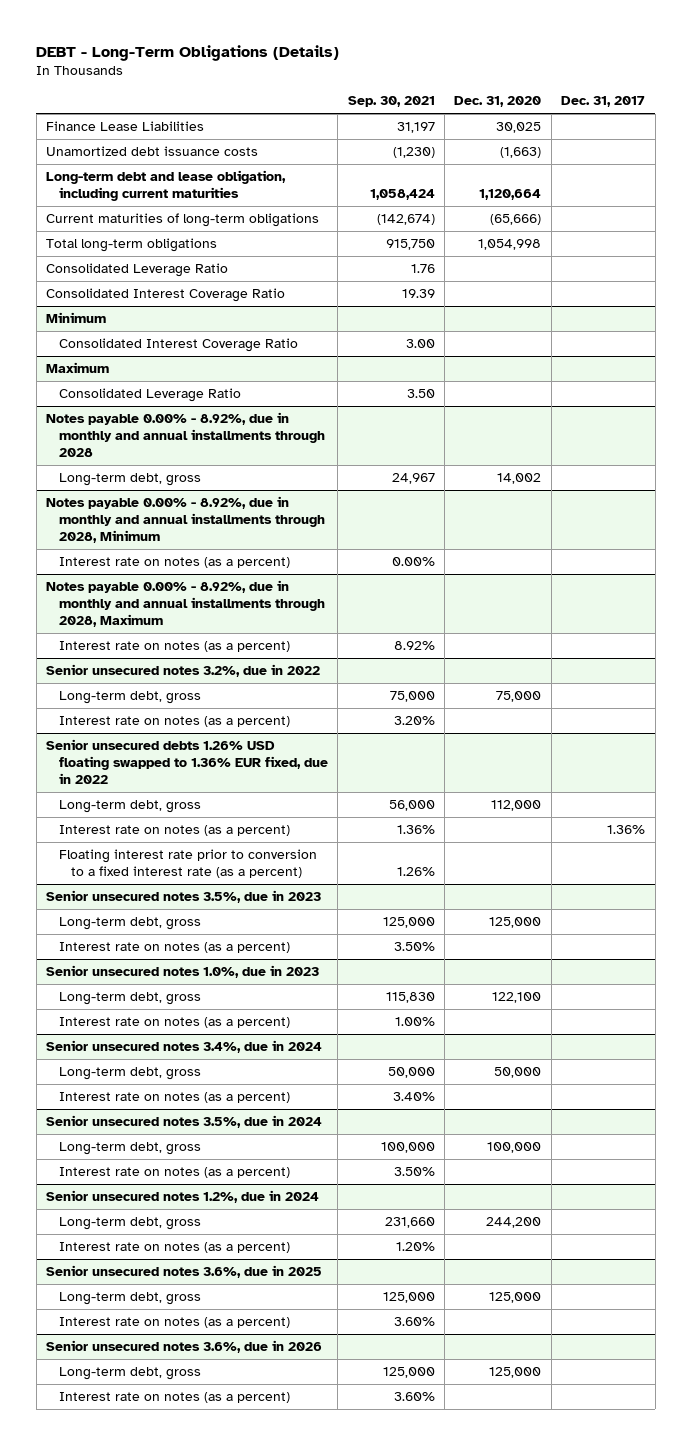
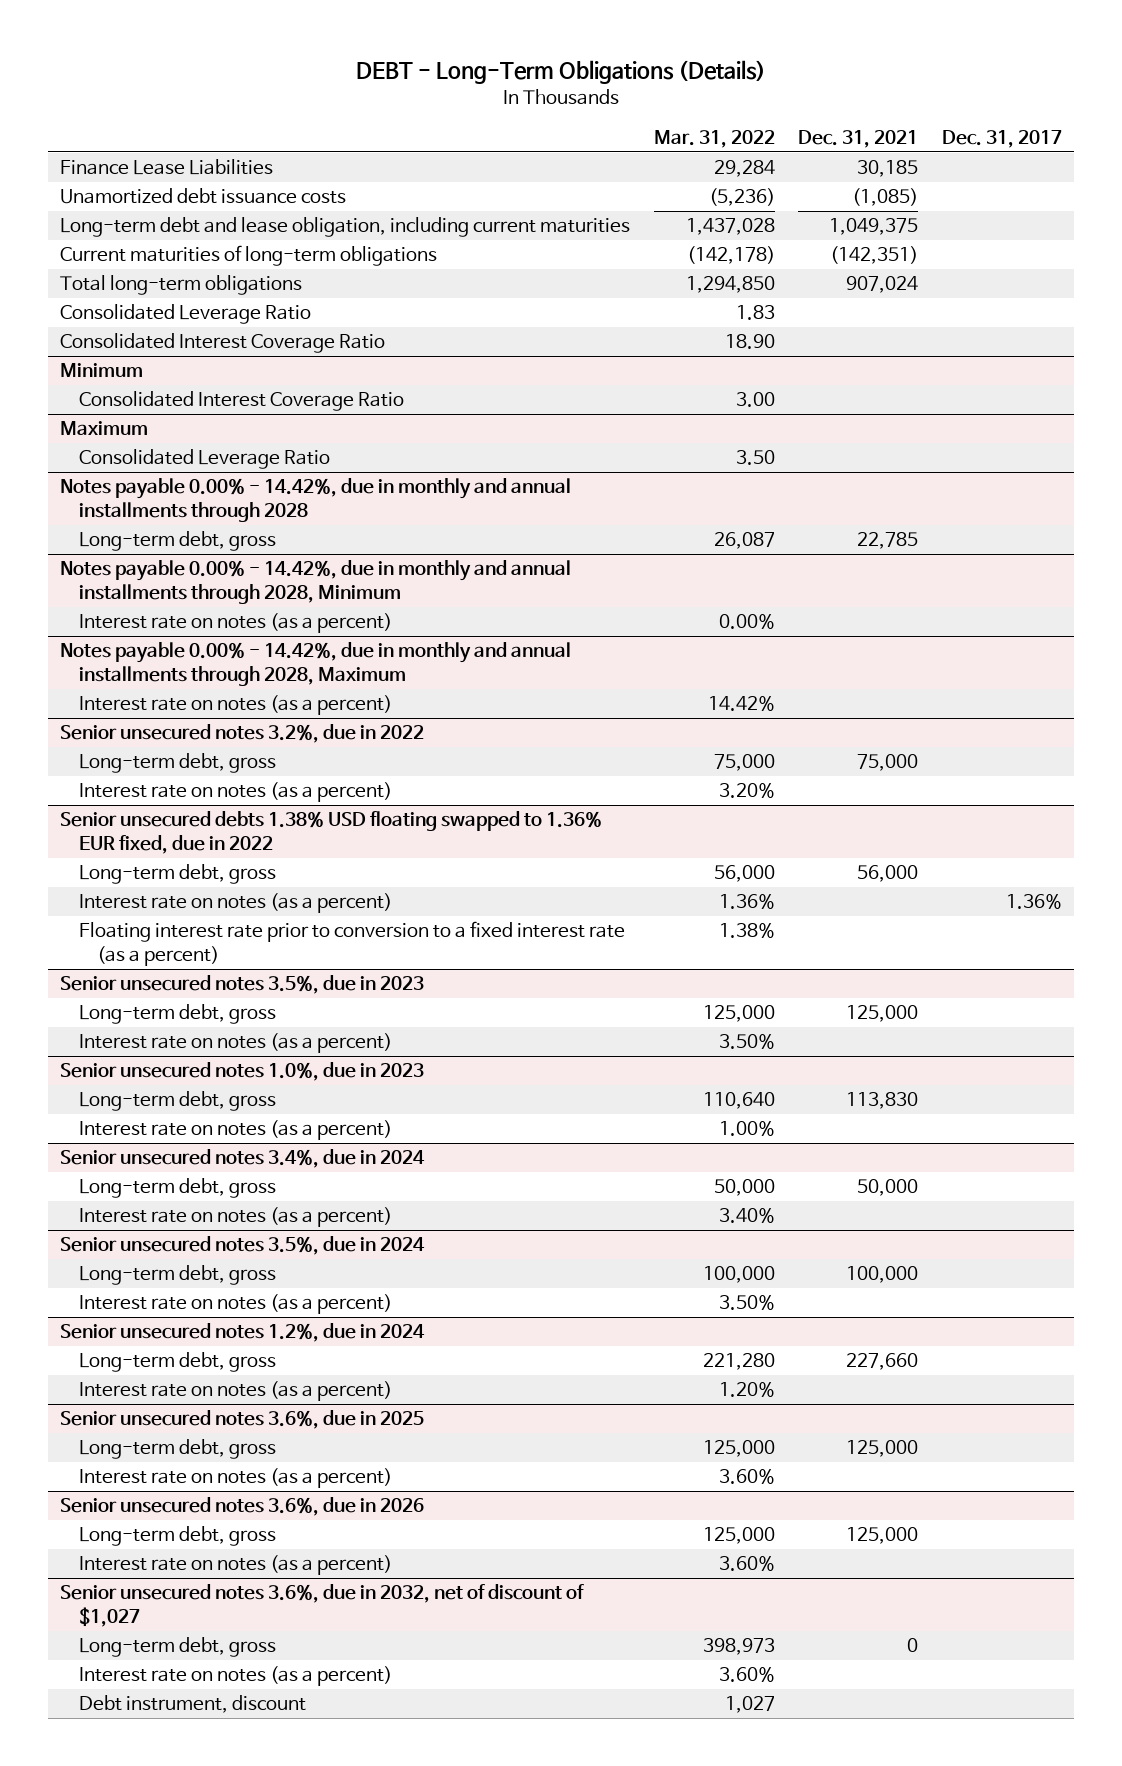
- | Sep. 30, 2021 | Dec. 31, 2020 | Dec. 31, 2017
+ | Mar. 31, 2022 | Dec. 31, 2021 | Dec. 31, 2017
- Notes payable 0.00% - 8.92%, due in monthly and annual installments through 2028
+ Notes payable 0.00% - 14.42%, due in monthly and annual installments through 2028
- Notes payable 0.00% - 8.92%, due in monthly and annual installments through 2028, Minimum
+ Notes payable 0.00% - 14.42%, due in monthly and annual installments through 2028, Minimum
- Notes payable 0.00% - 8.92%, due in monthly and annual installments through 2028, Maximum
+ Notes payable 0.00% - 14.42%, due in monthly and annual installments through 2028, Maximum
- Senior unsecured debts 1.26% USD floating swapped to 1.36% EUR fixed, due in 2022
+ Senior unsecured debts 1.38% USD floating swapped to 1.36% EUR fixed, due in 2022
+ Senior unsecured notes 3.6%, due in 2032, net of discount of $1,027
+ Long-term debt, gross | 398,973 | 0 |
+ Interest rate on notes (as a percent) | 3.60% | |
+ Debt instrument, discount | 1,027 | |

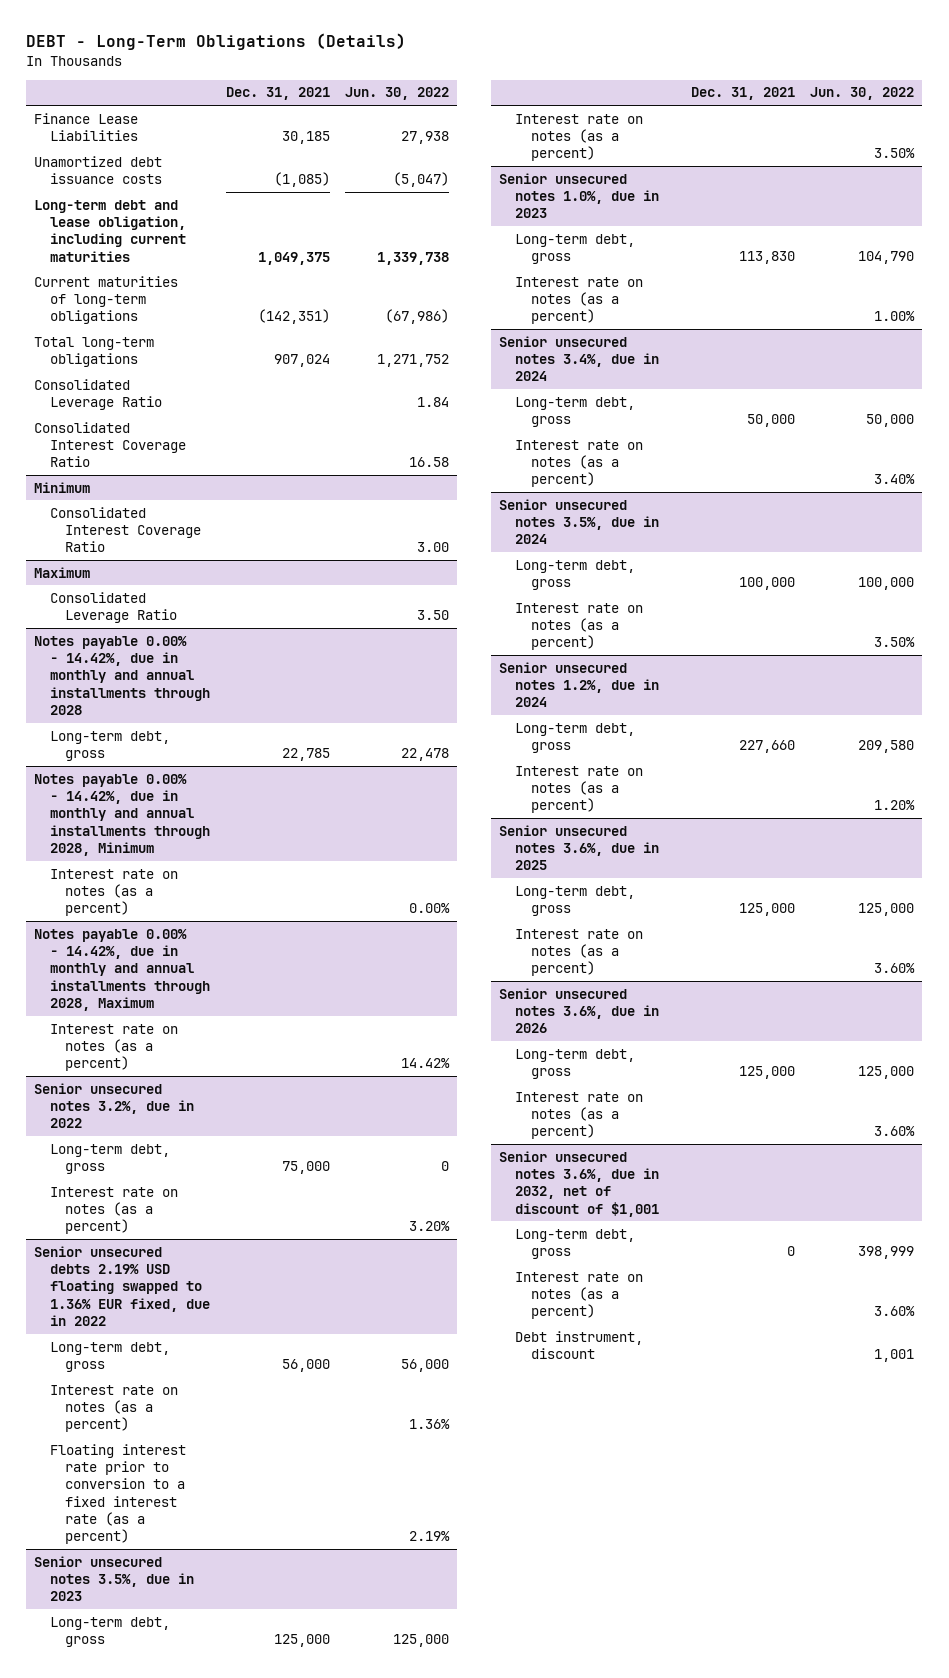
- | Mar. 31, 2022 | Dec. 31, 2021 | Dec. 31, 2017
+ | Dec. 31, 2021 | Jun. 30, 2022
- Senior unsecured debts 1.38% USD floating swapped to 1.36% EUR fixed, due in 2022
+ Senior unsecured debts 2.19% USD floating swapped to 1.36% EUR fixed, due in 2022
- Senior unsecured notes 3.6%, due in 2032, net of discount of $1,027
+ Senior unsecured notes 3.6%, due in 2032, net of discount of $1,001

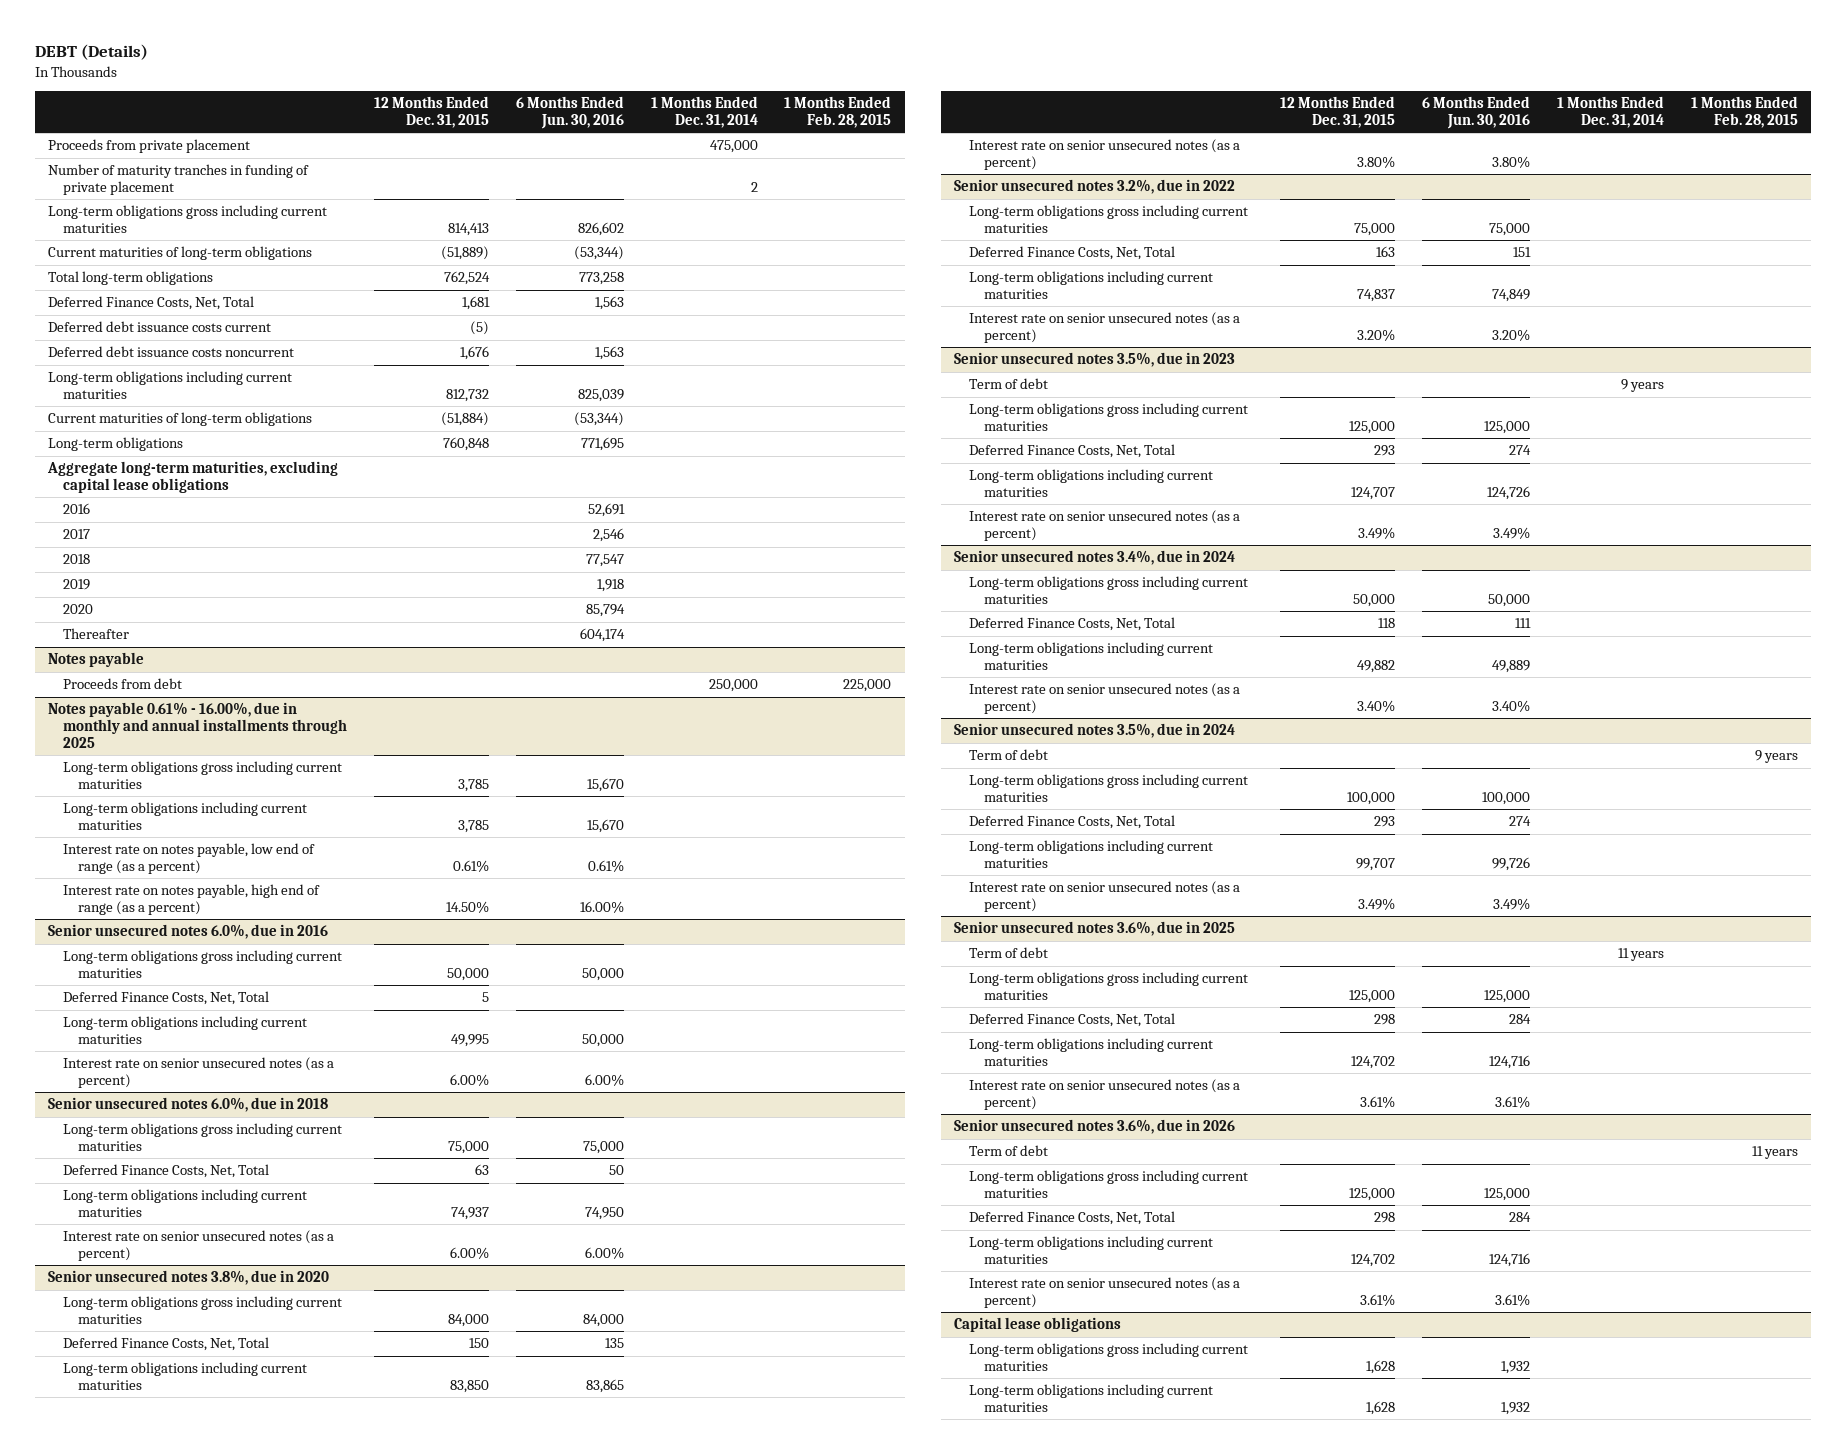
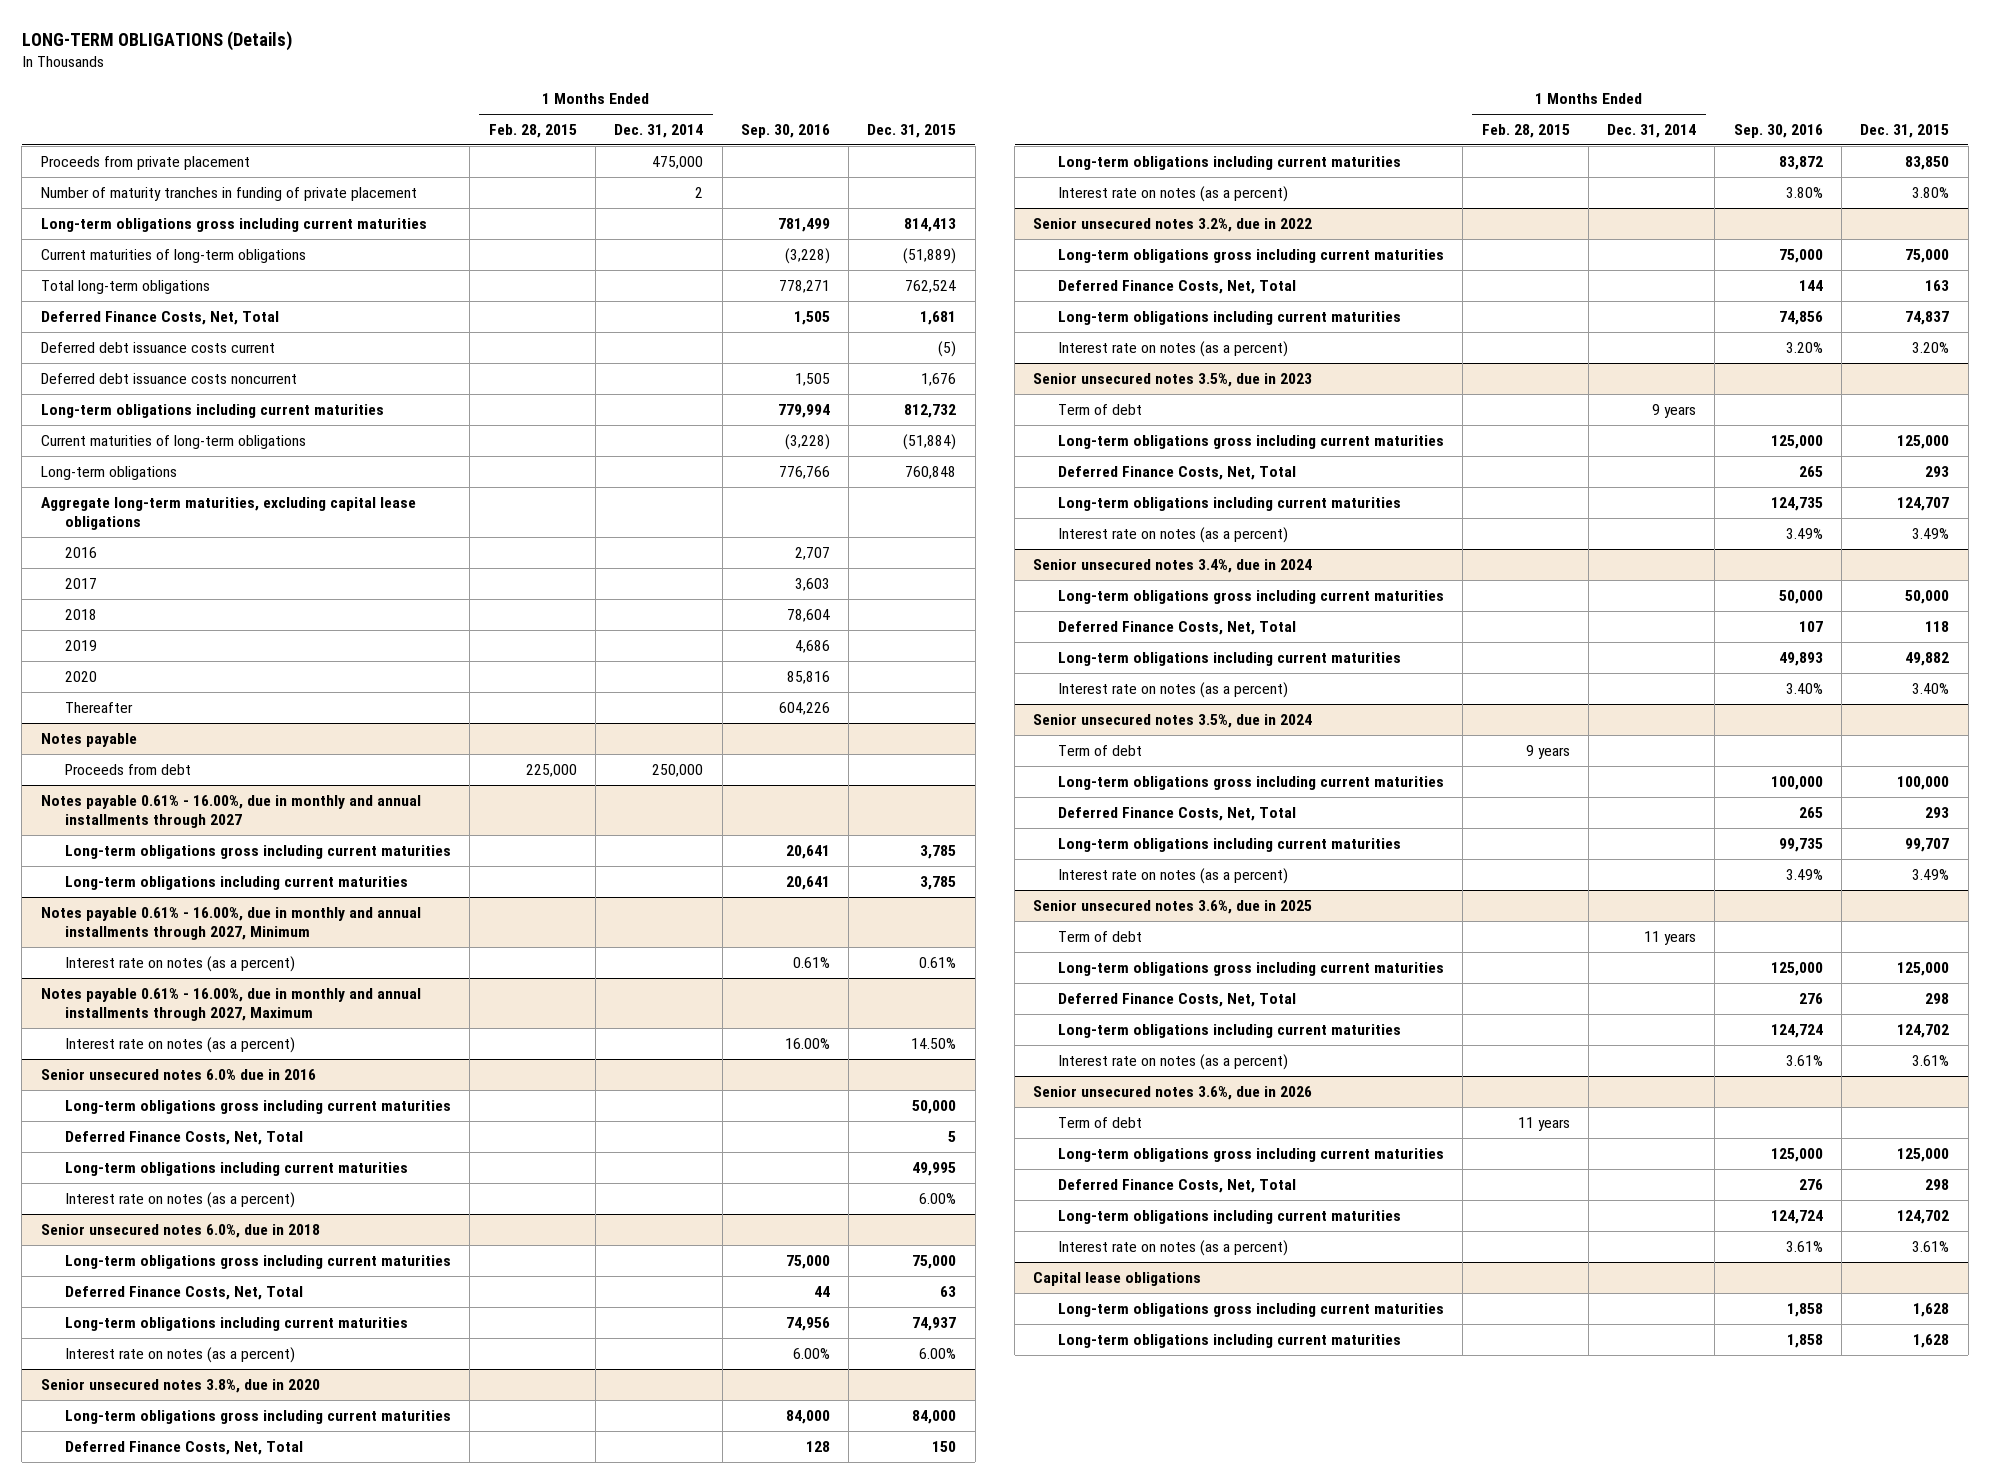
- DEBT (Details)
+ LONG-TERM OBLIGATIONS (Details)
- | 12 Months Ended Dec. 31, 2015 | 6 Months Ended Jun. 30, 2016 | 1 Months Ended Dec. 31, 2014 | 1 Months Ended Feb. 28, 2015
+ | 1 Months Ended Feb. 28, 2015 | 1 Months Ended Dec. 31, 2014 | Sep. 30, 2016 | Dec. 31, 2015
- Notes payable 0.61% - 16.00%, due in monthly and annual installments through 2025
+ Notes payable 0.61% - 16.00%, due in monthly and annual installments through 2027
- Interest rate on notes payable, low end of range (as a percent) | 0.61% | 0.61% | |
- Interest rate on notes payable, high end of range (as a percent) | 14.50% | 16.00% | |
- Senior unsecured notes 6.0%, due in 2016
+ Notes payable 0.61% - 16.00%, due in monthly and annual installments through 2027, Minimum
+ Interest rate on notes (as a percent) | | | 0.61% | 0.61%
+ Notes payable 0.61% - 16.00%, due in monthly and annual installments through 2027, Maximum
+ Interest rate on notes (as a percent) | | | 16.00% | 14.50%
+ Senior unsecured notes 6.0% due in 2016
- Interest rate on senior unsecured notes (as a percent) | 6.00% | 6.00% | |
+ Interest rate on notes (as a percent) | | | | 6.00%
@ Senior unsecured notes 6.0%, due in 2018
- Interest rate on senior unsecured notes (as a percent) | 6.00% | 6.00% | |
+ Interest rate on notes (as a percent) | | | 6.00% | 6.00%
@ Senior unsecured notes 3.8%, due in 2020
- Interest rate on senior unsecured notes (as a percent) | 3.80% | 3.80% | |
+ Interest rate on notes (as a percent) | | | 3.80% | 3.80%
@ Senior unsecured notes 3.2%, due in 2022
- Interest rate on senior unsecured notes (as a percent) | 3.20% | 3.20% | |
+ Interest rate on notes (as a percent) | | | 3.20% | 3.20%
@ Senior unsecured notes 3.5%, due in 2023
- Interest rate on senior unsecured notes (as a percent) | 3.49% | 3.49% | |
+ Interest rate on notes (as a percent) | | | 3.49% | 3.49%
@ Senior unsecured notes 3.4%, due in 2024
- Interest rate on senior unsecured notes (as a percent) | 3.40% | 3.40% | |
+ Interest rate on notes (as a percent) | | | 3.40% | 3.40%
@ Senior unsecured notes 3.5%, due in 2024
- Interest rate on senior unsecured notes (as a percent) | 3.49% | 3.49% | |
+ Interest rate on notes (as a percent) | | | 3.49% | 3.49%
@ Senior unsecured notes 3.6%, due in 2025
- Interest rate on senior unsecured notes (as a percent) | 3.61% | 3.61% | |
+ Interest rate on notes (as a percent) | | | 3.61% | 3.61%
@ Senior unsecured notes 3.6%, due in 2026
- Interest rate on senior unsecured notes (as a percent) | 3.61% | 3.61% | |
+ Interest rate on notes (as a percent) | | | 3.61% | 3.61%

